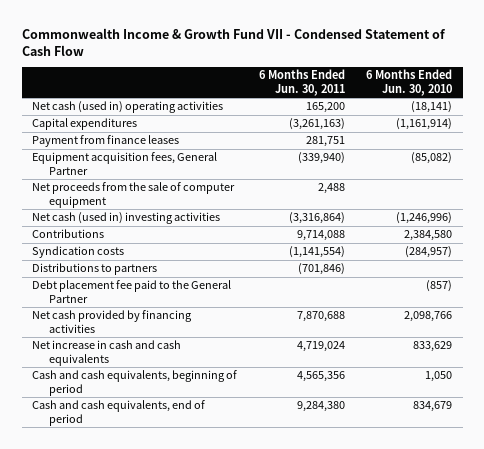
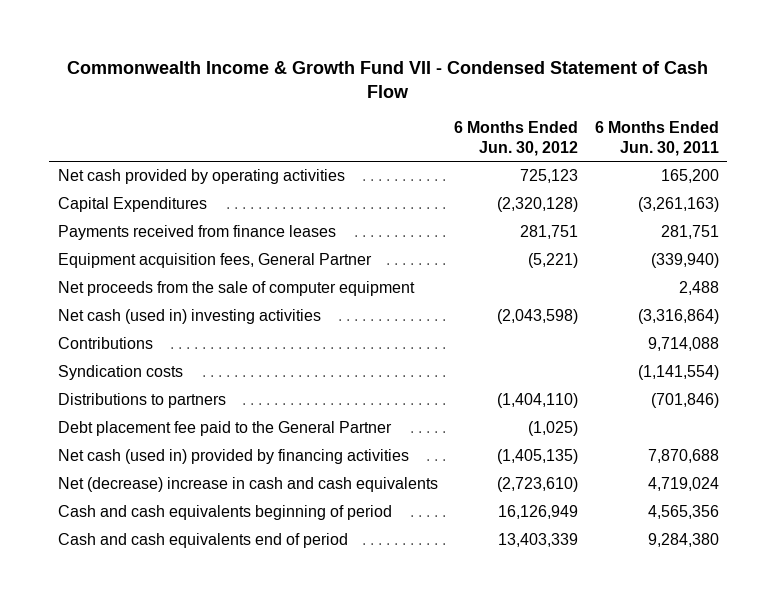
- | 6 Months Ended Jun. 30, 2011 | 6 Months Ended Jun. 30, 2010
+ | 6 Months Ended Jun. 30, 2012 | 6 Months Ended Jun. 30, 2011
- Net cash (used in) operating activities | 165,200 | (18,141)
- Capital expenditures | (3,261,163) | (1,161,914)
- Payment from finance leases | 281,751 |
+ Net cash provided by operating activities | 725,123 | 165,200
+ Capital Expenditures | (2,320,128) | (3,261,163)
+ Payments received from finance leases | 281,751 | 281,751
- Net cash provided by financing activities | 7,870,688 | 2,098,766
- Net increase in cash and cash equivalents | 4,719,024 | 833,629
- Cash and cash equivalents, beginning of period | 4,565,356 | 1,050
- Cash and cash equivalents, end of period | 9,284,380 | 834,679
+ Net cash (used in) provided by financing activities | (1,405,135) | 7,870,688
+ Net (decrease) increase in cash and cash equivalents | (2,723,610) | 4,719,024
+ Cash and cash equivalents beginning of period | 16,126,949 | 4,565,356
+ Cash and cash equivalents end of period | 13,403,339 | 9,284,380

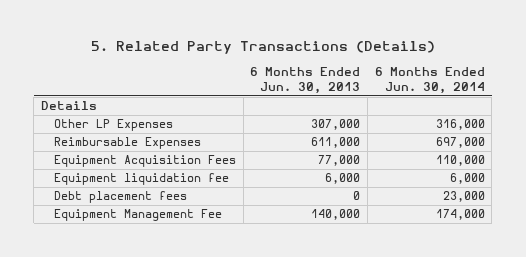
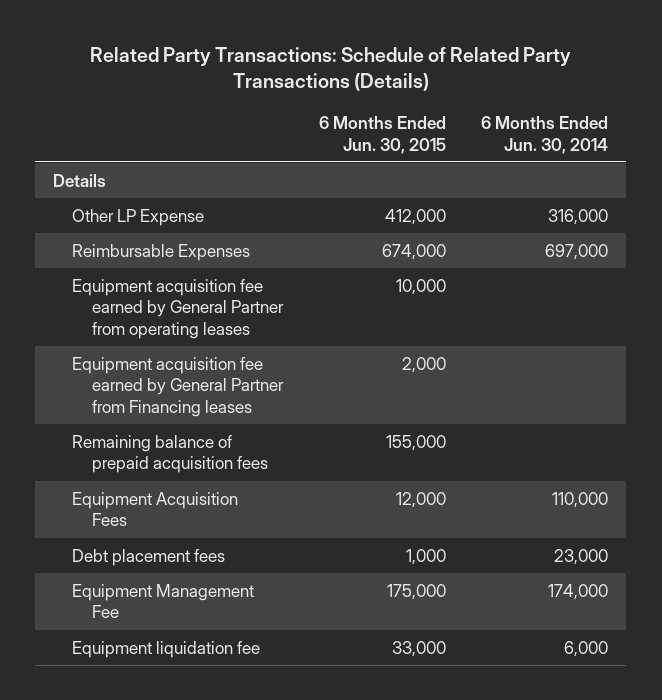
- 5. Related Party Transactions (Details)
+ Related Party Transactions: Schedule of Related Party Transactions (Details)
- | 6 Months Ended Jun. 30, 2013 | 6 Months Ended Jun. 30, 2014
+ | 6 Months Ended Jun. 30, 2015 | 6 Months Ended Jun. 30, 2014
- Other LP Expenses | 307,000 | 316,000
+ Other LP Expense | 412,000 | 316,000
+ Equipment acquisition fee earned by General Partner from operating leases | 10,000 |
+ Equipment acquisition fee earned by General Partner from Financing leases | 2,000 |
+ Remaining balance of prepaid acquisition fees | 155,000 |
moved down: Equipment liquidation fee | 33,000 | 6,000

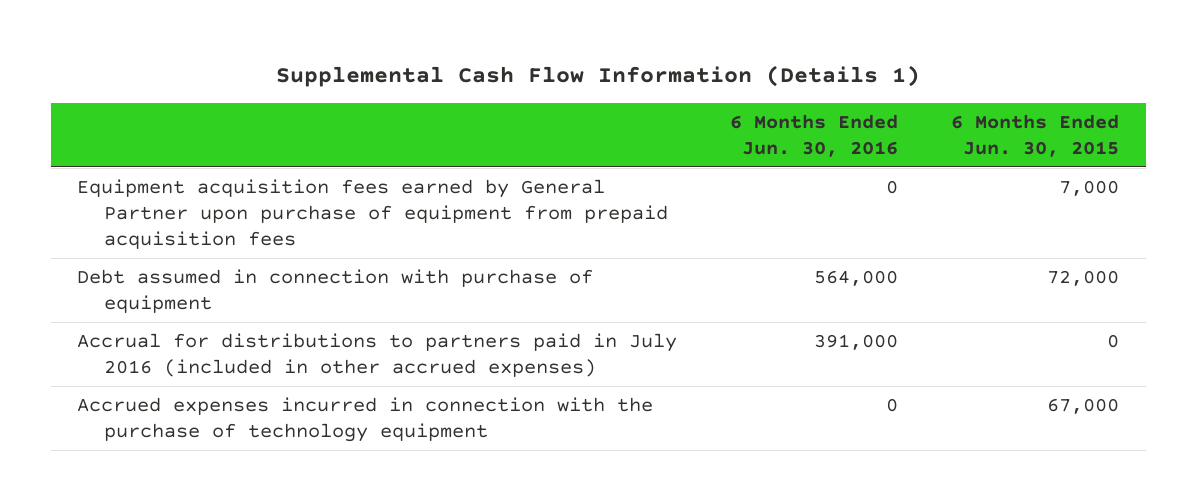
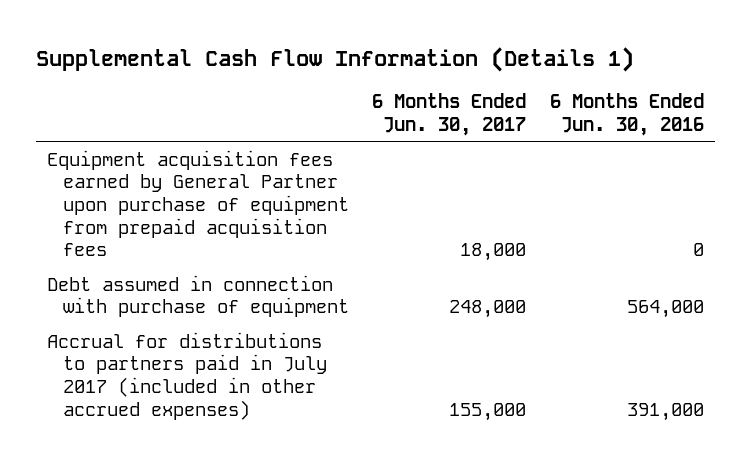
- | 6 Months Ended Jun. 30, 2016 | 6 Months Ended Jun. 30, 2015
+ | 6 Months Ended Jun. 30, 2017 | 6 Months Ended Jun. 30, 2016
- Accrual for distributions to partners paid in July 2016 (included in other accrued expenses) | 391,000 | 0
- Accrued expenses incurred in connection with the purchase of technology equipment | 0 | 67,000
+ Accrual for distributions to partners paid in July 2017 (included in other accrued expenses) | 155,000 | 391,000

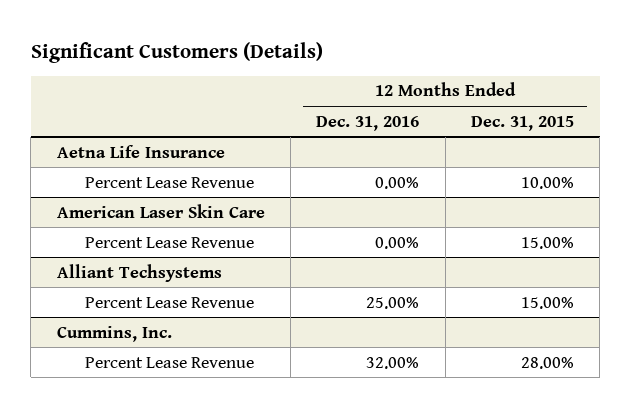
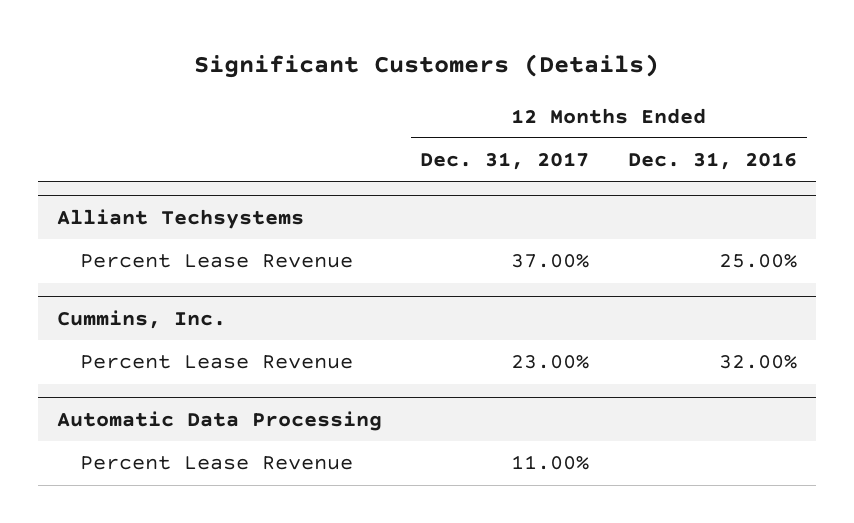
- | 12 Months Ended Dec. 31, 2016 | 12 Months Ended Dec. 31, 2015
+ | 12 Months Ended Dec. 31, 2017 | 12 Months Ended Dec. 31, 2016
- Aetna Life Insurance
- Percent Lease Revenue | 0.00% | 10.00%
- American Laser Skin Care
- Percent Lease Revenue | 0.00% | 15.00%
+ Automatic Data Processing
+ Percent Lease Revenue | 11.00% |

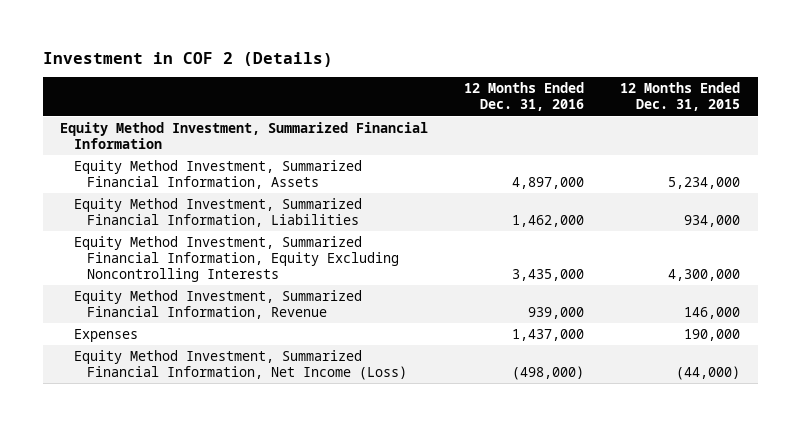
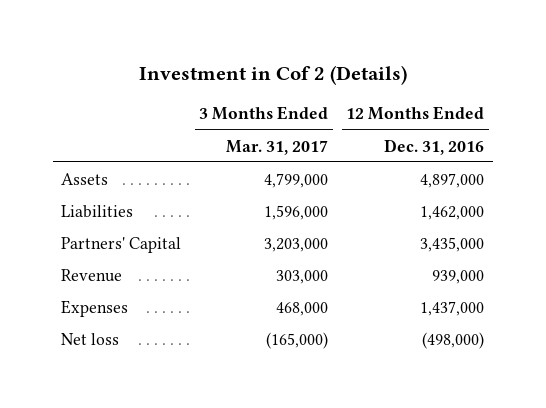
- Investment in COF 2 (Details)
+ Investment in Cof 2 (Details)
- | 12 Months Ended Dec. 31, 2016 | 12 Months Ended Dec. 31, 2015
+ | 3 Months Ended Mar. 31, 2017 | 12 Months Ended Dec. 31, 2016
- Equity Method Investment, Summarized Financial Information
- Equity Method Investment, Summarized Financial Information, Assets | 4,897,000 | 5,234,000
- Equity Method Investment, Summarized Financial Information, Liabilities | 1,462,000 | 934,000
- Equity Method Investment, Summarized Financial Information, Equity Excluding Noncontrolling Interests | 3,435,000 | 4,300,000
- Equity Method Investment, Summarized Financial Information, Revenue | 939,000 | 146,000
+ Assets | 4,799,000 | 4,897,000
+ Liabilities | 1,596,000 | 1,462,000
+ Partners' Capital | 3,203,000 | 3,435,000
+ Revenue | 303,000 | 939,000
- Equity Method Investment, Summarized Financial Information, Net Income (Loss) | (498,000) | (44,000)
+ Net loss | (165,000) | (498,000)

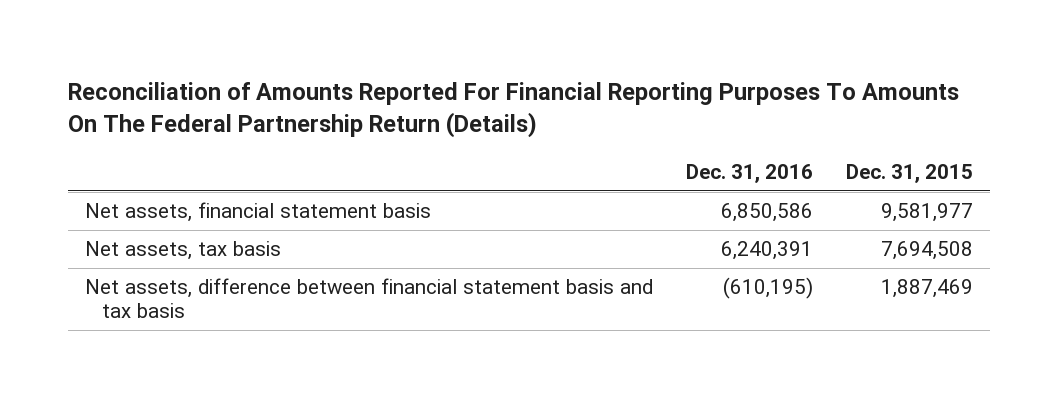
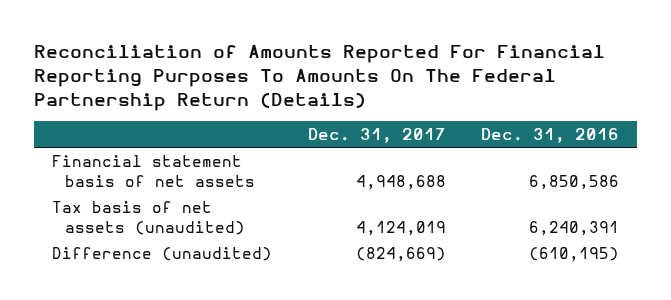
- | Dec. 31, 2016 | Dec. 31, 2015
+ | Dec. 31, 2017 | Dec. 31, 2016
- Net assets, financial statement basis | 6,850,586 | 9,581,977
- Net assets, tax basis | 6,240,391 | 7,694,508
- Net assets, difference between financial statement basis and tax basis | (610,195) | 1,887,469
+ Financial statement basis of net assets | 4,948,688 | 6,850,586
+ Tax basis of net assets (unaudited) | 4,124,019 | 6,240,391
+ Difference (unaudited) | (824,669) | (610,195)

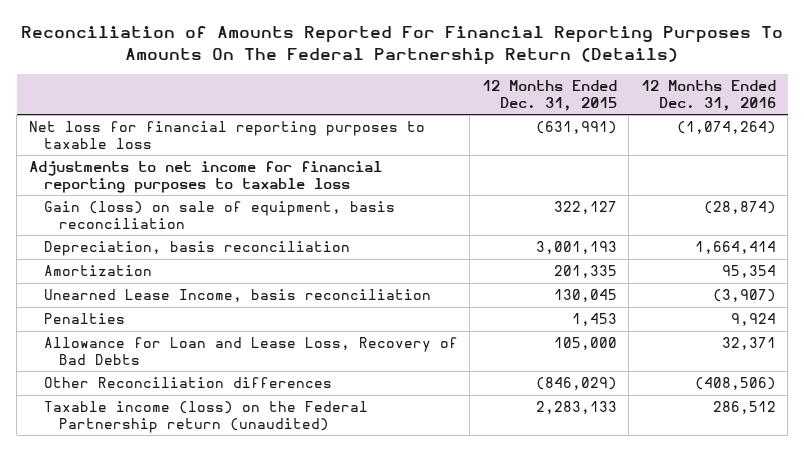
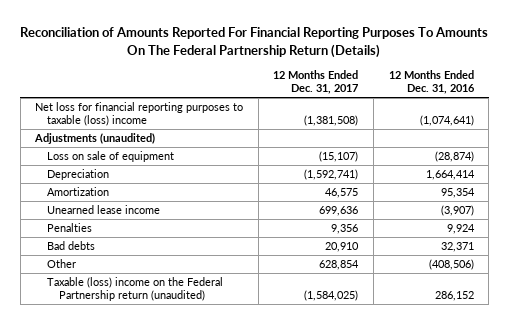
- | 12 Months Ended Dec. 31, 2015 | 12 Months Ended Dec. 31, 2016
+ | 12 Months Ended Dec. 31, 2017 | 12 Months Ended Dec. 31, 2016
- Net loss for financial reporting purposes to taxable loss | (631,991) | (1,074,264)
- Adjustments to net income for financial reporting purposes to taxable loss
- Gain (loss) on sale of equipment, basis reconciliation | 322,127 | (28,874)
- Depreciation, basis reconciliation | 3,001,193 | 1,664,414
+ Net loss for financial reporting purposes to taxable (loss) income | (1,381,508) | (1,074,641)
+ Adjustments (unaudited)
+ Loss on sale of equipment | (15,107) | (28,874)
+ Depreciation | (1,592,741) | 1,664,414
- Unearned Lease Income, basis reconciliation | 130,045 | (3,907)
+ Unearned lease income | 699,636 | (3,907)
- Allowance for Loan and Lease Loss, Recovery of Bad Debts | 105,000 | 32,371
- Other Reconciliation differences | (846,029) | (408,506)
- Taxable income (loss) on the Federal Partnership return (unaudited) | 2,283,133 | 286,512
+ Bad debts | 20,910 | 32,371
+ Other | 628,854 | (408,506)
+ Taxable (loss) income on the Federal Partnership return (unaudited) | (1,584,025) | 286,152

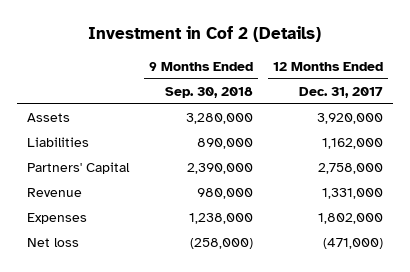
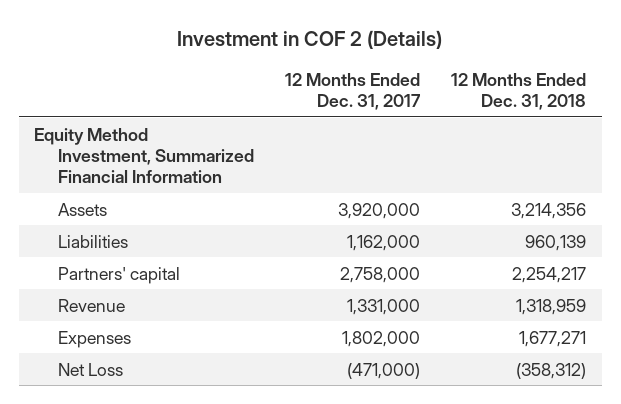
- Investment in Cof 2 (Details)
+ Investment in COF 2 (Details)
- | 9 Months Ended Sep. 30, 2018 | 12 Months Ended Dec. 31, 2017
+ | 12 Months Ended Dec. 31, 2017 | 12 Months Ended Dec. 31, 2018
+ Equity Method Investment, Summarized Financial Information
- Partners' Capital | 2,390,000 | 2,758,000
+ Partners' capital | 2,758,000 | 2,254,217
- Net loss | (258,000) | (471,000)
+ Net Loss | (471,000) | (358,312)

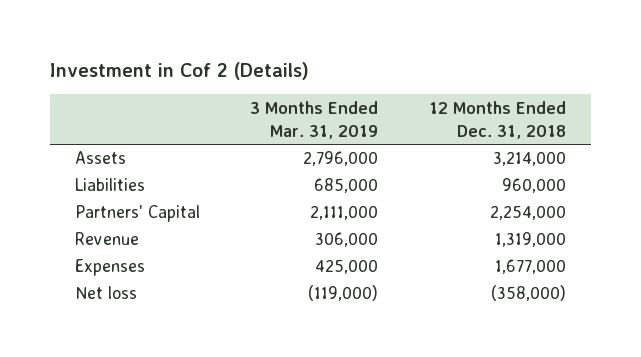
- Investment in COF 2 (Details)
+ Investment in Cof 2 (Details)
- | 12 Months Ended Dec. 31, 2017 | 12 Months Ended Dec. 31, 2018
+ | 3 Months Ended Mar. 31, 2019 | 12 Months Ended Dec. 31, 2018
- Equity Method Investment, Summarized Financial Information
- Assets | 3,920,000 | 3,214,356
- Liabilities | 1,162,000 | 960,139
- Partners' capital | 2,758,000 | 2,254,217
- Revenue | 1,331,000 | 1,318,959
- Expenses | 1,802,000 | 1,677,271
- Net Loss | (471,000) | (358,312)
+ Assets | 2,796,000 | 3,214,000
+ Liabilities | 685,000 | 960,000
+ Partners' Capital | 2,111,000 | 2,254,000
+ Revenue | 306,000 | 1,319,000
+ Expenses | 425,000 | 1,677,000
+ Net loss | (119,000) | (358,000)

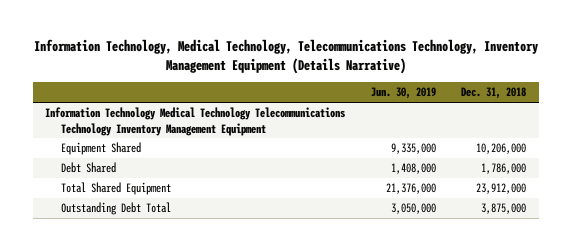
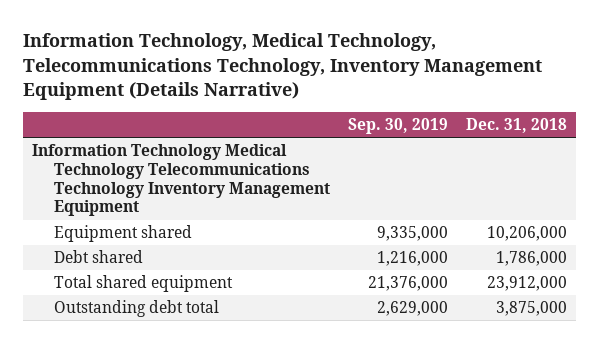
- | Jun. 30, 2019 | Dec. 31, 2018
+ | Sep. 30, 2019 | Dec. 31, 2018
- Equipment Shared | 9,335,000 | 10,206,000
- Debt Shared | 1,408,000 | 1,786,000
- Total Shared Equipment | 21,376,000 | 23,912,000
- Outstanding Debt Total | 3,050,000 | 3,875,000
+ Equipment shared | 9,335,000 | 10,206,000
+ Debt shared | 1,216,000 | 1,786,000
+ Total shared equipment | 21,376,000 | 23,912,000
+ Outstanding debt total | 2,629,000 | 3,875,000

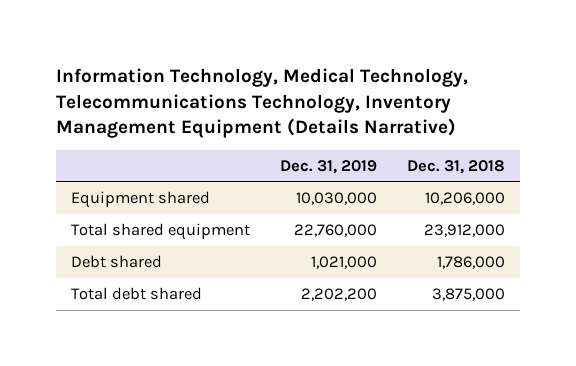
- | Sep. 30, 2019 | Dec. 31, 2018
+ | Dec. 31, 2019 | Dec. 31, 2018
- Information Technology Medical Technology Telecommunications Technology Inventory Management Equipment
- Outstanding debt total | 2,629,000 | 3,875,000
moved down: Debt shared | 1,021,000 | 1,786,000
+ Total debt shared | 2,202,200 | 3,875,000

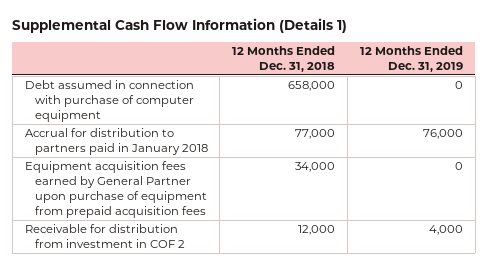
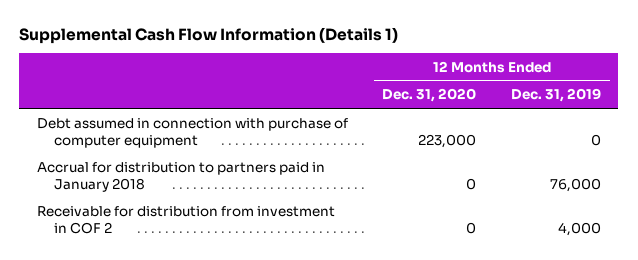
- | 12 Months Ended Dec. 31, 2018 | 12 Months Ended Dec. 31, 2019
+ | 12 Months Ended Dec. 31, 2020 | 12 Months Ended Dec. 31, 2019
- Equipment acquisition fees earned by General Partner upon purchase of equipment from prepaid acquisition fees | 34,000 | 0

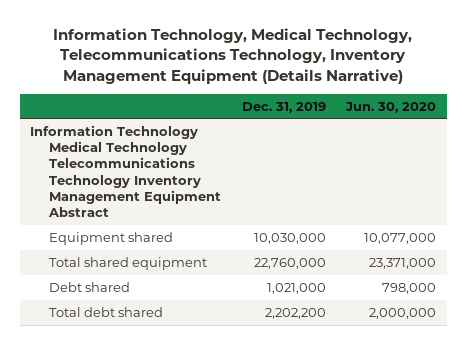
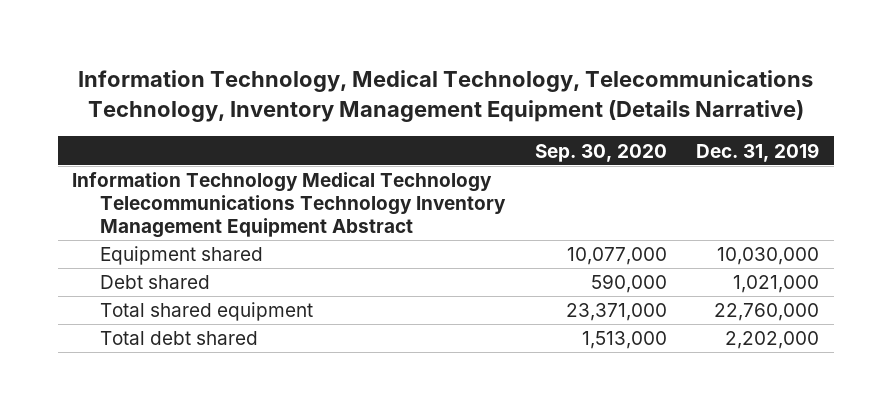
- | Dec. 31, 2019 | Jun. 30, 2020
+ | Sep. 30, 2020 | Dec. 31, 2019
- Total debt shared | 2,202,200 | 2,000,000
moved down: Total shared equipment | 23,371,000 | 22,760,000
+ Total debt shared | 1,513,000 | 2,202,000

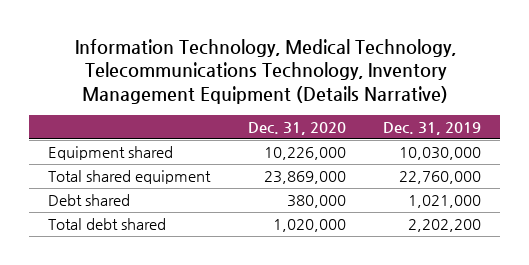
- | Sep. 30, 2020 | Dec. 31, 2019
+ | Dec. 31, 2020 | Dec. 31, 2019
- Information Technology Medical Technology Telecommunications Technology Inventory Management Equipment Abstract
- Total debt shared | 1,513,000 | 2,202,000
moved down: Debt shared | 380,000 | 1,021,000
+ Total debt shared | 1,020,000 | 2,202,200

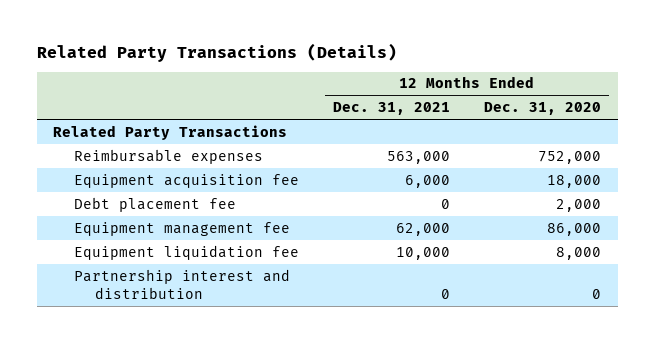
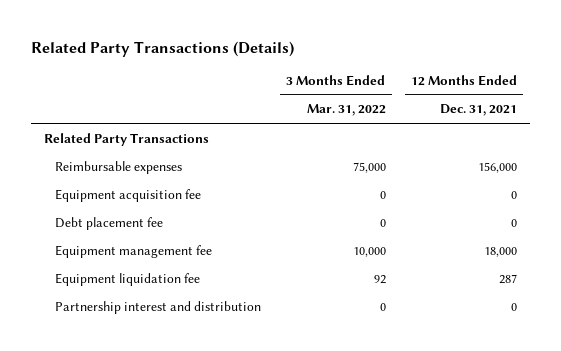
- | 12 Months Ended Dec. 31, 2021 | 12 Months Ended Dec. 31, 2020
+ | 3 Months Ended Mar. 31, 2022 | 12 Months Ended Dec. 31, 2021
- Reimbursable expenses | 563,000 | 752,000
- Equipment acquisition fee | 6,000 | 18,000
+ Reimbursable expenses | 75,000 | 156,000
+ Equipment acquisition fee | 0 | 0
- Equipment management fee | 62,000 | 86,000
- Equipment liquidation fee | 10,000 | 8,000
+ Equipment management fee | 10,000 | 18,000
+ Equipment liquidation fee | 92 | 287

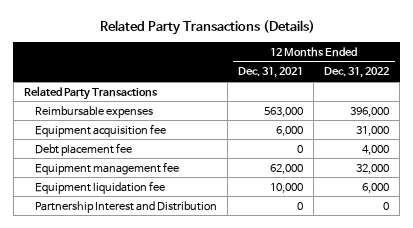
- | 3 Months Ended Mar. 31, 2022 | 12 Months Ended Dec. 31, 2021
+ | 12 Months Ended Dec. 31, 2021 | 12 Months Ended Dec. 31, 2022
- Reimbursable expenses | 75,000 | 156,000
- Equipment acquisition fee | 0 | 0
+ Reimbursable expenses | 563,000 | 396,000
+ Equipment acquisition fee | 6,000 | 31,000
- Equipment management fee | 10,000 | 18,000
- Equipment liquidation fee | 92 | 287
- Partnership interest and distribution | 0 | 0
+ Equipment management fee | 62,000 | 32,000
+ Equipment liquidation fee | 10,000 | 6,000
+ Partnership Interest and Distribution | 0 | 0

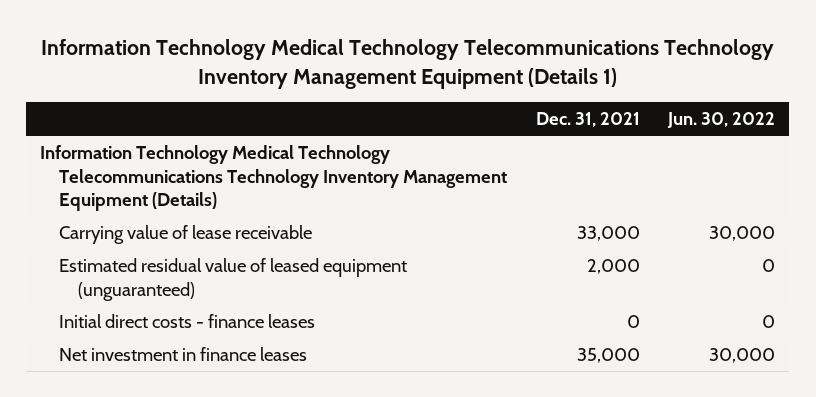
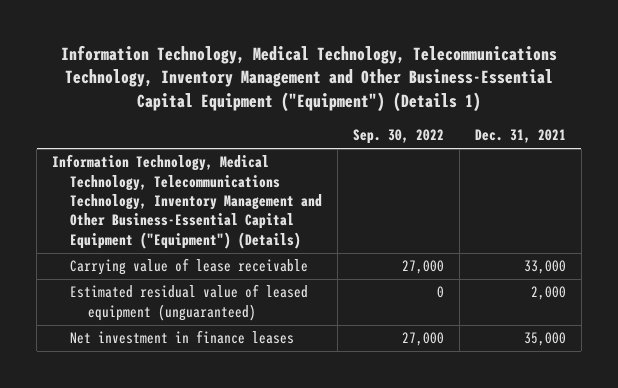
- Information Technology Medical Technology Telecommunications Technology Inventory Management Equipment (Details 1)
+ Information Technology, Medical Technology, Telecommunications Technology, Inventory Management and Other Business-Essential Capital Equipment ("Equipment") (Details 1)
- | Dec. 31, 2021 | Jun. 30, 2022
+ | Sep. 30, 2022 | Dec. 31, 2021
- Information Technology Medical Technology Telecommunications Technology Inventory Management Equipment (Details)
+ Information Technology, Medical Technology, Telecommunications Technology, Inventory Management and Other Business-Essential Capital Equipment ("Equipment") (Details)
- Initial direct costs - finance leases | 0 | 0

